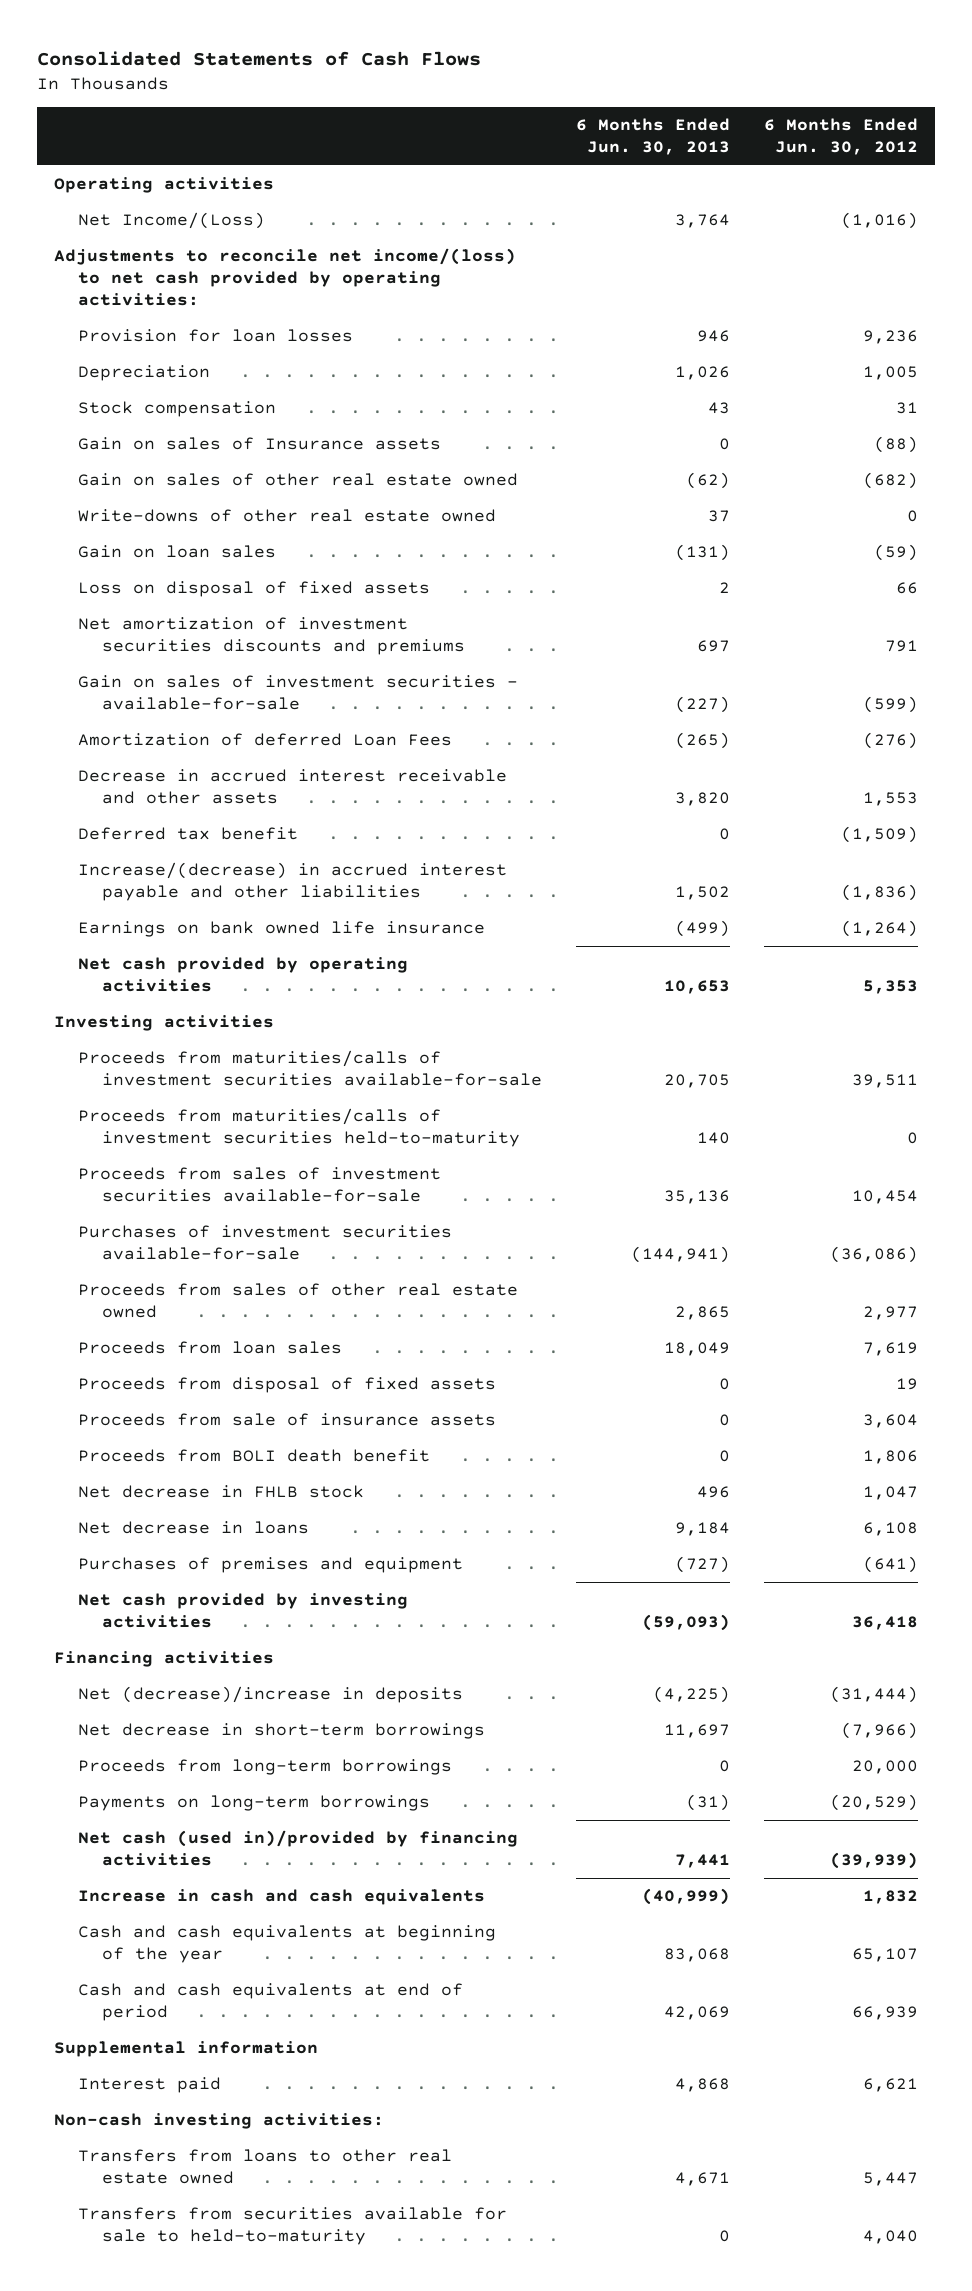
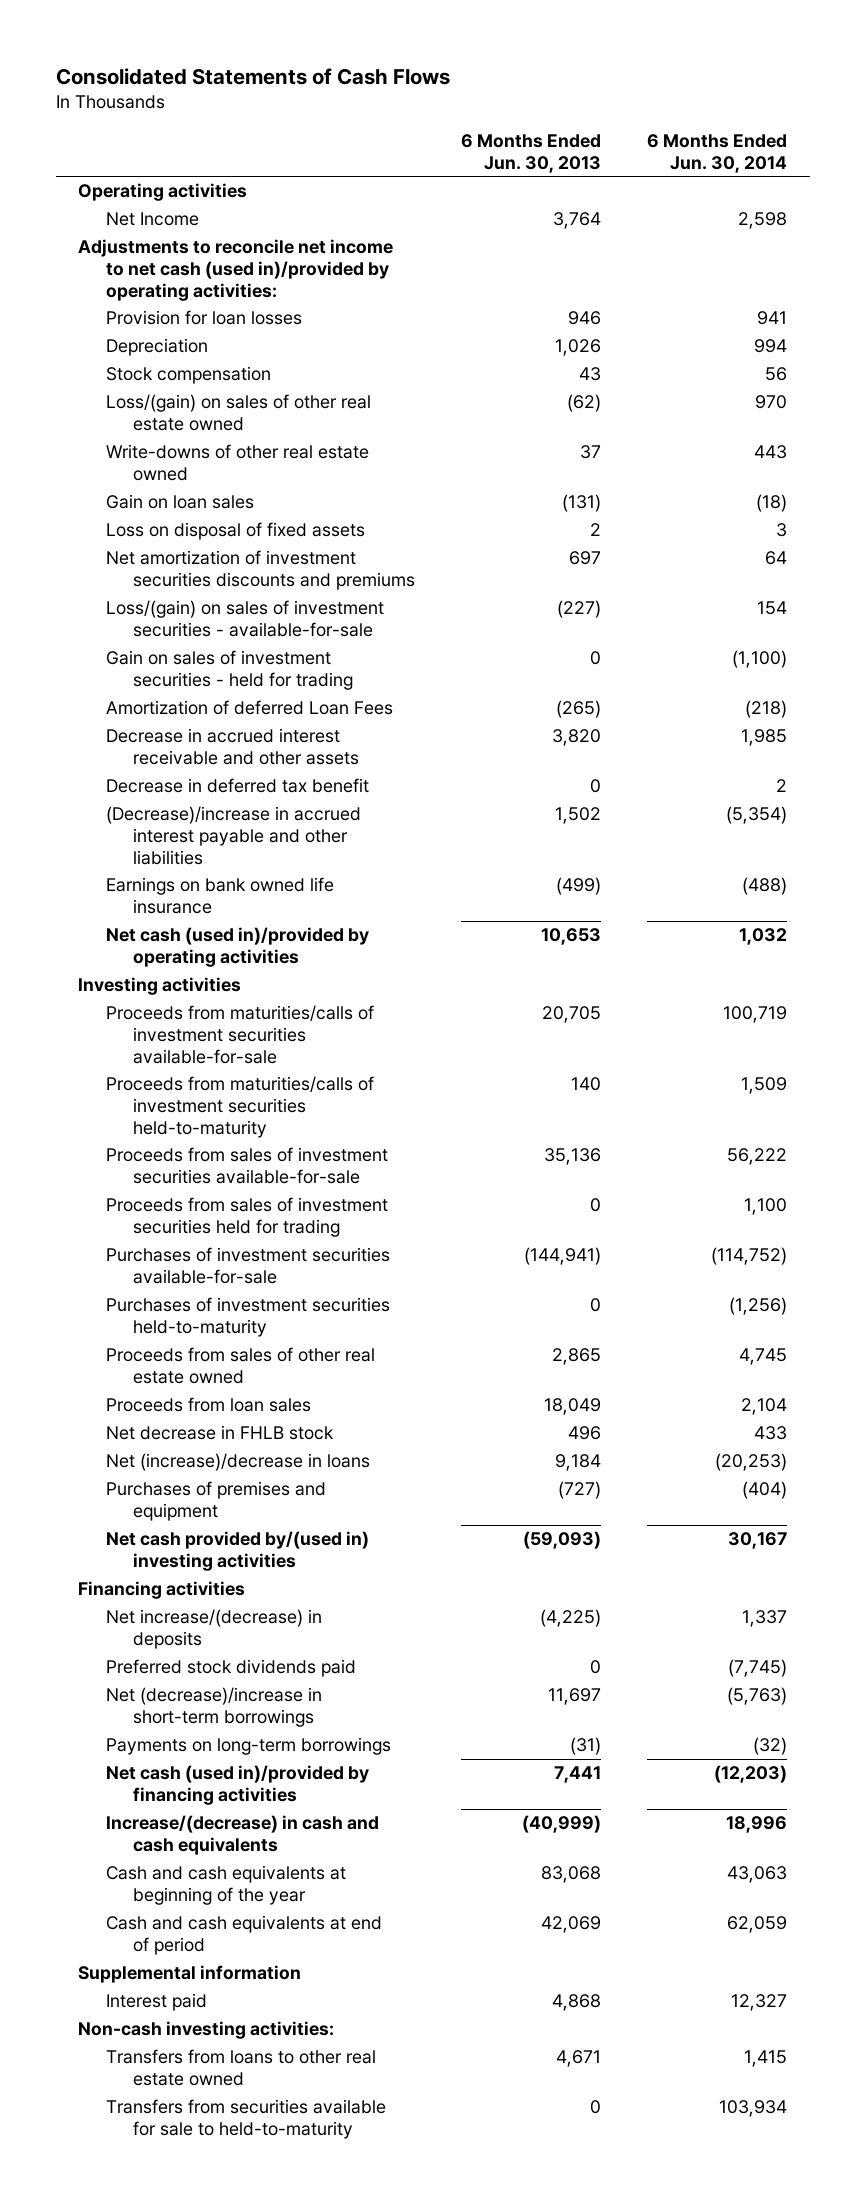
- | 6 Months Ended Jun. 30, 2013 | 6 Months Ended Jun. 30, 2012
+ | 6 Months Ended Jun. 30, 2013 | 6 Months Ended Jun. 30, 2014
- Net Income/(Loss) | 3,764 | (1,016)
- Adjustments to reconcile net income/(loss) to net cash provided by operating activities:
+ Net Income | 3,764 | 2,598
+ Adjustments to reconcile net income to net cash (used in)/provided by operating activities:
- Gain on sales of Insurance assets | 0 | (88)
- Gain on sales of other real estate owned | (62) | (682)
+ Loss/(gain) on sales of other real estate owned | (62) | 970
- Gain on sales of investment securities - available-for-sale | (227) | (599)
+ Loss/(gain) on sales of investment securities - available-for-sale | (227) | 154
+ Gain on sales of investment securities - held for trading | 0 | (1,100)
- Deferred tax benefit | 0 | (1,509)
- Increase/(decrease) in accrued interest payable and other liabilities | 1,502 | (1,836)
+ Decrease in deferred tax benefit | 0 | 2
+ (Decrease)/increase in accrued interest payable and other liabilities | 1,502 | (5,354)
- Net cash provided by operating activities | 10,653 | 5,353
+ Net cash (used in)/provided by operating activities | 10,653 | 1,032
+ Proceeds from sales of investment securities held for trading | 0 | 1,100
+ Purchases of investment securities held-to-maturity | 0 | (1,256)
- Proceeds from disposal of fixed assets | 0 | 19
- Proceeds from sale of insurance assets | 0 | 3,604
- Proceeds from BOLI death benefit | 0 | 1,806
- Net decrease in loans | 9,184 | 6,108
+ Net (increase)/decrease in loans | 9,184 | (20,253)
- Net cash provided by investing activities | (59,093) | 36,418
+ Net cash provided by/(used in) investing activities | (59,093) | 30,167
- Net (decrease)/increase in deposits | (4,225) | (31,444)
- Net decrease in short-term borrowings | 11,697 | (7,966)
- Proceeds from long-term borrowings | 0 | 20,000
+ Net increase/(decrease) in deposits | (4,225) | 1,337
+ Preferred stock dividends paid | 0 | (7,745)
+ Net (decrease)/increase in short-term borrowings | 11,697 | (5,763)
- Increase in cash and cash equivalents | (40,999) | 1,832
+ Increase/(decrease) in cash and cash equivalents | (40,999) | 18,996

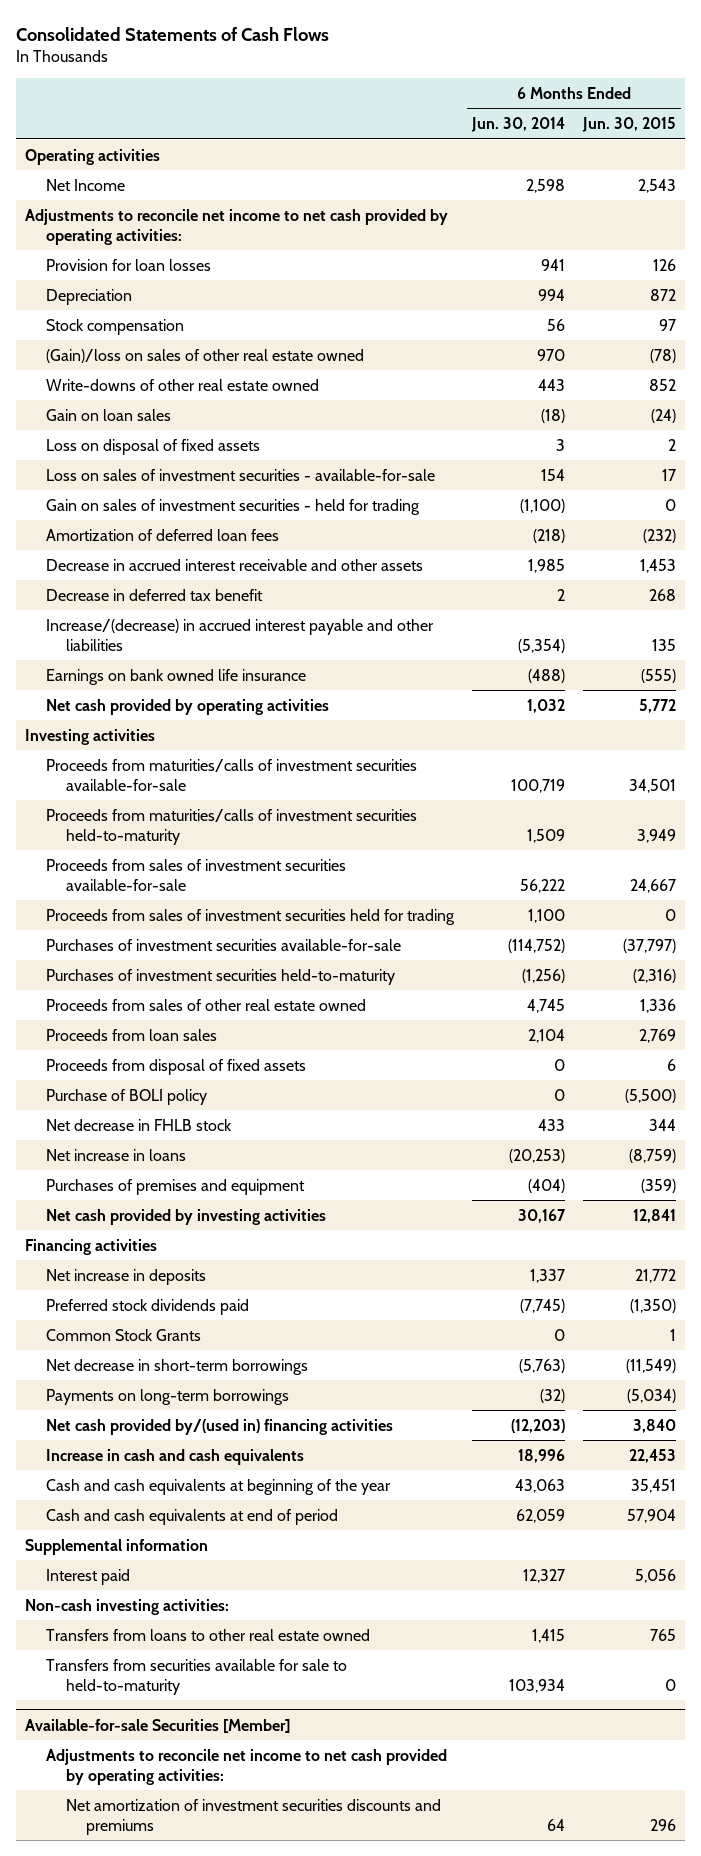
- | 6 Months Ended Jun. 30, 2013 | 6 Months Ended Jun. 30, 2014
+ | 6 Months Ended Jun. 30, 2014 | 6 Months Ended Jun. 30, 2015
- Adjustments to reconcile net income to net cash (used in)/provided by operating activities:
+ Adjustments to reconcile net income to net cash provided by operating activities:
- Loss/(gain) on sales of other real estate owned | (62) | 970
+ (Gain)/loss on sales of other real estate owned | 970 | (78)
- Net amortization of investment securities discounts and premiums | 697 | 64
- Loss/(gain) on sales of investment securities - available-for-sale | (227) | 154
+ Loss on sales of investment securities - available-for-sale | 154 | 17
- Amortization of deferred Loan Fees | (265) | (218)
+ Amortization of deferred loan fees | (218) | (232)
- (Decrease)/increase in accrued interest payable and other liabilities | 1,502 | (5,354)
+ Increase/(decrease) in accrued interest payable and other liabilities | (5,354) | 135
- Net cash (used in)/provided by operating activities | 10,653 | 1,032
+ Net cash provided by operating activities | 1,032 | 5,772
+ Proceeds from disposal of fixed assets | 0 | 6
+ Purchase of BOLI policy | 0 | (5,500)
- Net (increase)/decrease in loans | 9,184 | (20,253)
+ Net increase in loans | (20,253) | (8,759)
- Net cash provided by/(used in) investing activities | (59,093) | 30,167
+ Net cash provided by investing activities | 30,167 | 12,841
- Net increase/(decrease) in deposits | (4,225) | 1,337
+ Net increase in deposits | 1,337 | 21,772
- Net (decrease)/increase in short-term borrowings | 11,697 | (5,763)
+ Common Stock Grants | 0 | 1
+ Net decrease in short-term borrowings | (5,763) | (11,549)
- Net cash (used in)/provided by financing activities | 7,441 | (12,203)
- Increase/(decrease) in cash and cash equivalents | (40,999) | 18,996
+ Net cash provided by/(used in) financing activities | (12,203) | 3,840
+ Increase in cash and cash equivalents | 18,996 | 22,453
+ Available-for-sale Securities [Member]
+ Adjustments to reconcile net income to net cash provided by operating activities:
+ Net amortization of investment securities discounts and premiums | 64 | 296

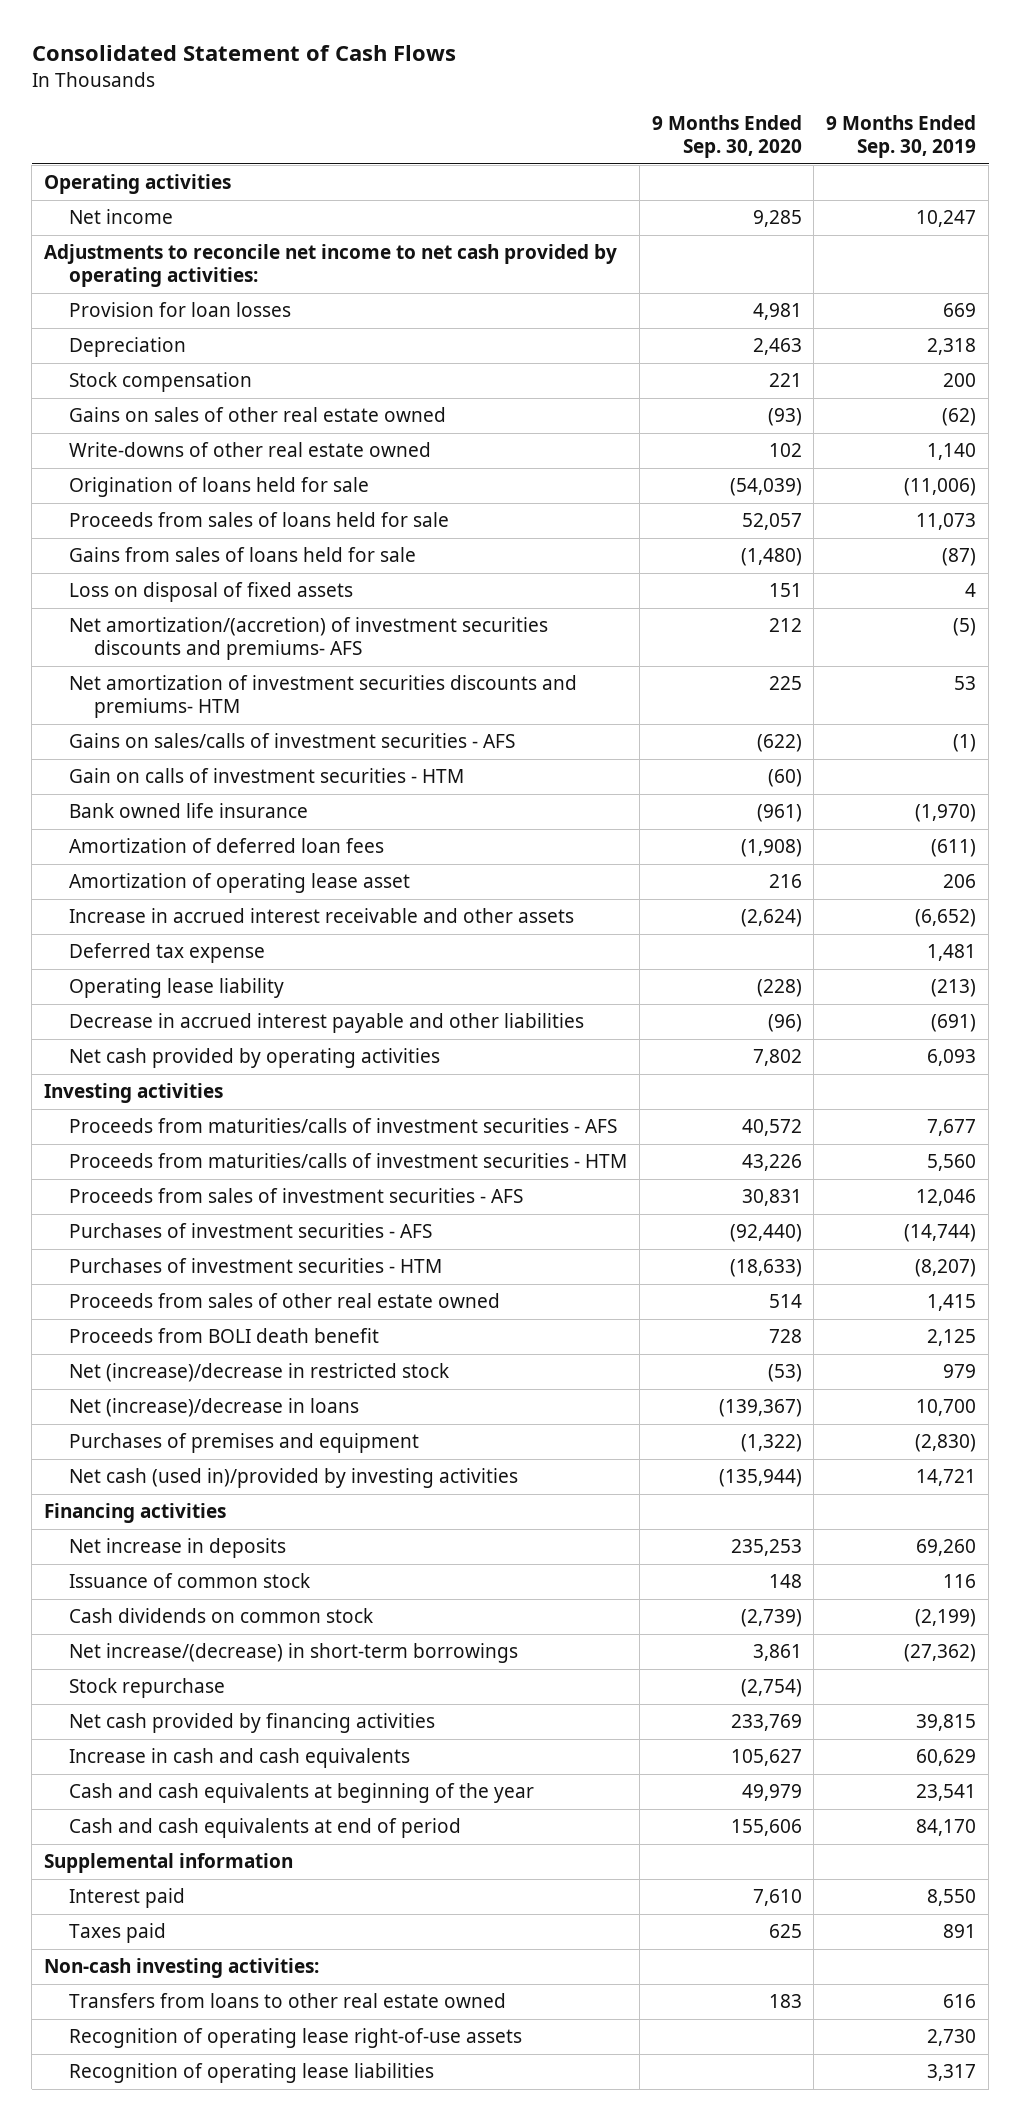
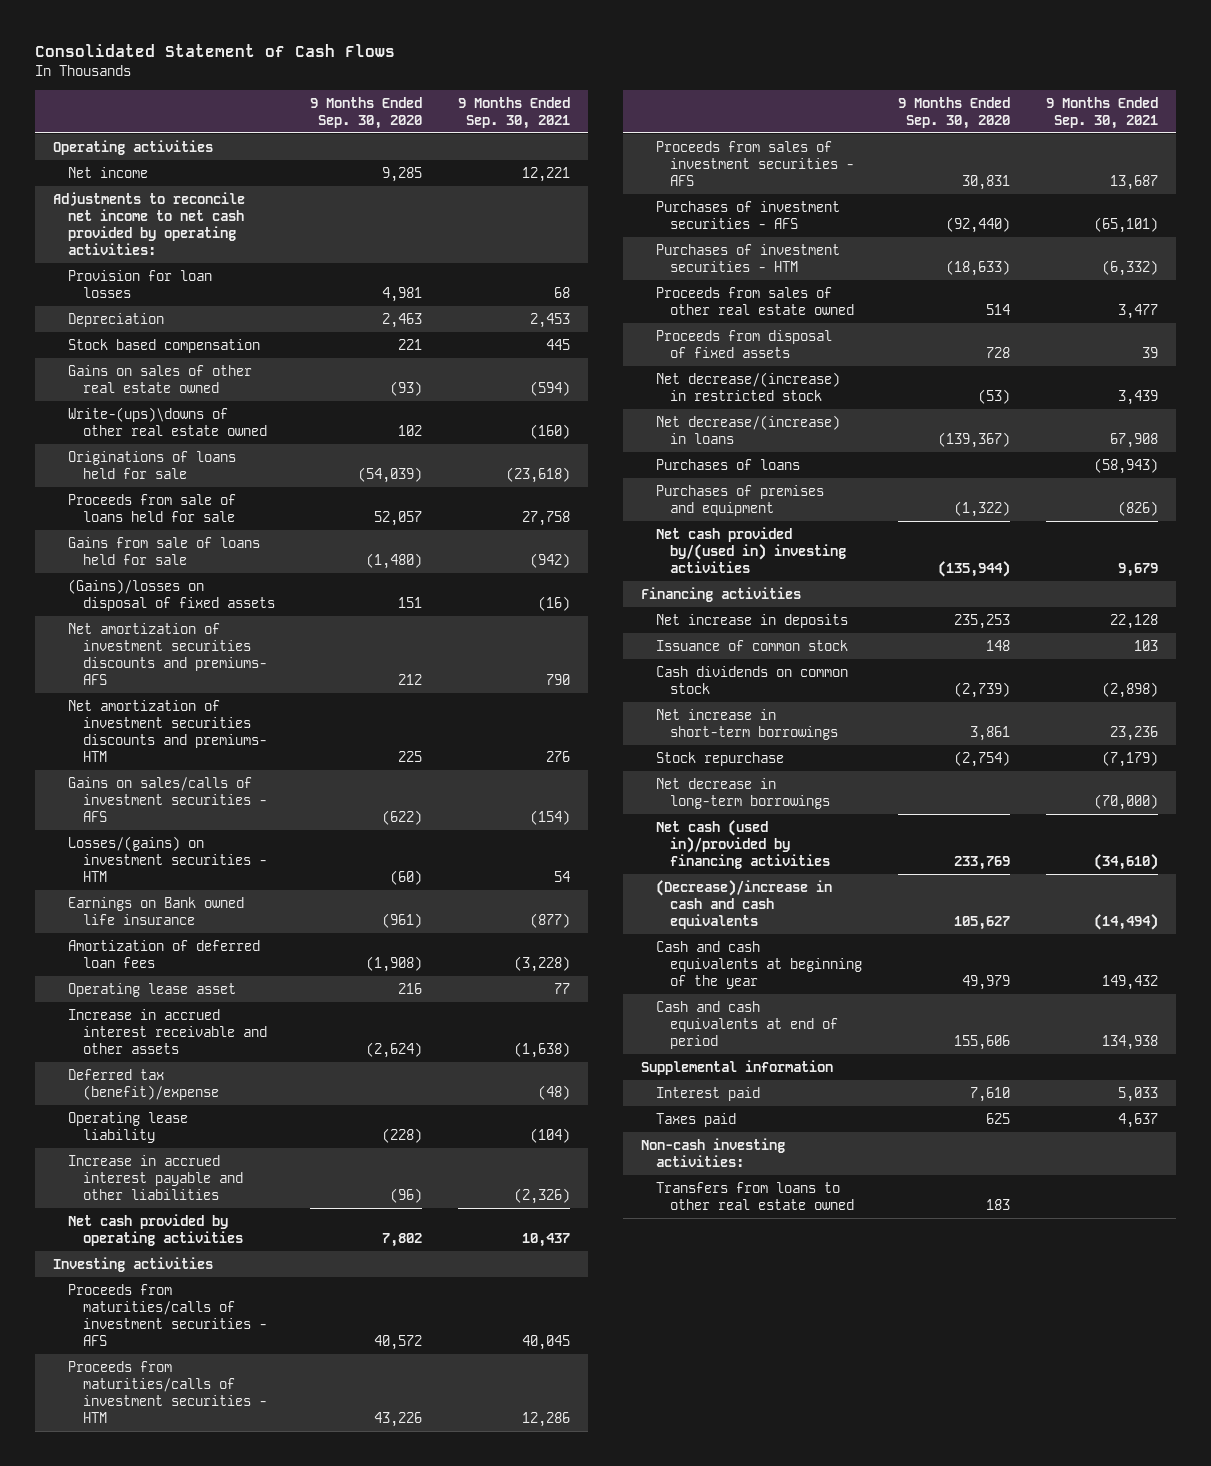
- | 9 Months Ended Sep. 30, 2020 | 9 Months Ended Sep. 30, 2019
+ | 9 Months Ended Sep. 30, 2020 | 9 Months Ended Sep. 30, 2021
- Stock compensation | 221 | 200
+ Stock based compensation | 221 | 445
- Write-downs of other real estate owned | 102 | 1,140
- Origination of loans held for sale | (54,039) | (11,006)
- Proceeds from sales of loans held for sale | 52,057 | 11,073
- Gains from sales of loans held for sale | (1,480) | (87)
- Loss on disposal of fixed assets | 151 | 4
- Net amortization/(accretion) of investment securities discounts and premiums- AFS | 212 | (5)
+ Write-(ups)\downs of other real estate owned | 102 | (160)
+ Originations of loans held for sale | (54,039) | (23,618)
+ Proceeds from sale of loans held for sale | 52,057 | 27,758
+ Gains from sale of loans held for sale | (1,480) | (942)
+ (Gains)/losses on disposal of fixed assets | 151 | (16)
+ Net amortization of investment securities discounts and premiums- AFS | 212 | 790
- Gain on calls of investment securities - HTM | (60) |
- Bank owned life insurance | (961) | (1,970)
+ Losses/(gains) on investment securities - HTM | (60) | 54
+ Earnings on Bank owned life insurance | (961) | (877)
- Amortization of operating lease asset | 216 | 206
+ Operating lease asset | 216 | 77
- Deferred tax expense | | 1,481
+ Deferred tax (benefit)/expense | | (48)
- Decrease in accrued interest payable and other liabilities | (96) | (691)
+ Increase in accrued interest payable and other liabilities | (96) | (2,326)
- Proceeds from BOLI death benefit | 728 | 2,125
- Net (increase)/decrease in restricted stock | (53) | 979
- Net (increase)/decrease in loans | (139,367) | 10,700
+ Proceeds from disposal of fixed assets | 728 | 39
+ Net decrease/(increase) in restricted stock | (53) | 3,439
+ Net decrease/(increase) in loans | (139,367) | 67,908
+ Purchases of loans | | (58,943)
- Net cash (used in)/provided by investing activities | (135,944) | 14,721
+ Net cash provided by/(used in) investing activities | (135,944) | 9,679
- Net increase/(decrease) in short-term borrowings | 3,861 | (27,362)
+ Net increase in short-term borrowings | 3,861 | 23,236
- Net cash provided by financing activities | 233,769 | 39,815
- Increase in cash and cash equivalents | 105,627 | 60,629
+ Net decrease in long-term borrowings | | (70,000)
+ Net cash (used in)/provided by financing activities | 233,769 | (34,610)
+ (Decrease)/increase in cash and cash equivalents | 105,627 | (14,494)
- Recognition of operating lease right-of-use assets | | 2,730
- Recognition of operating lease liabilities | | 3,317

